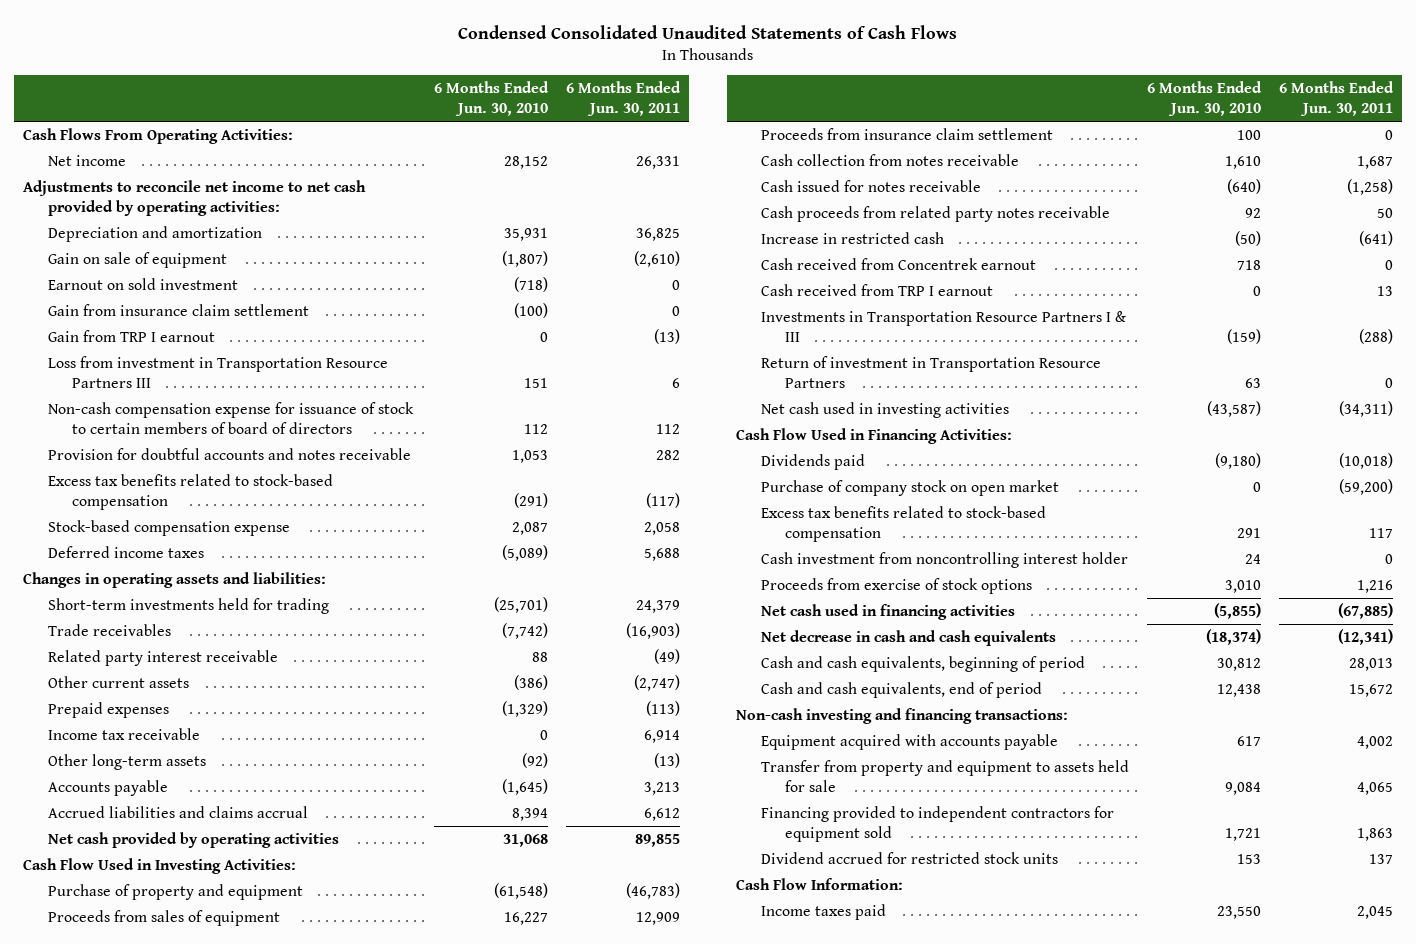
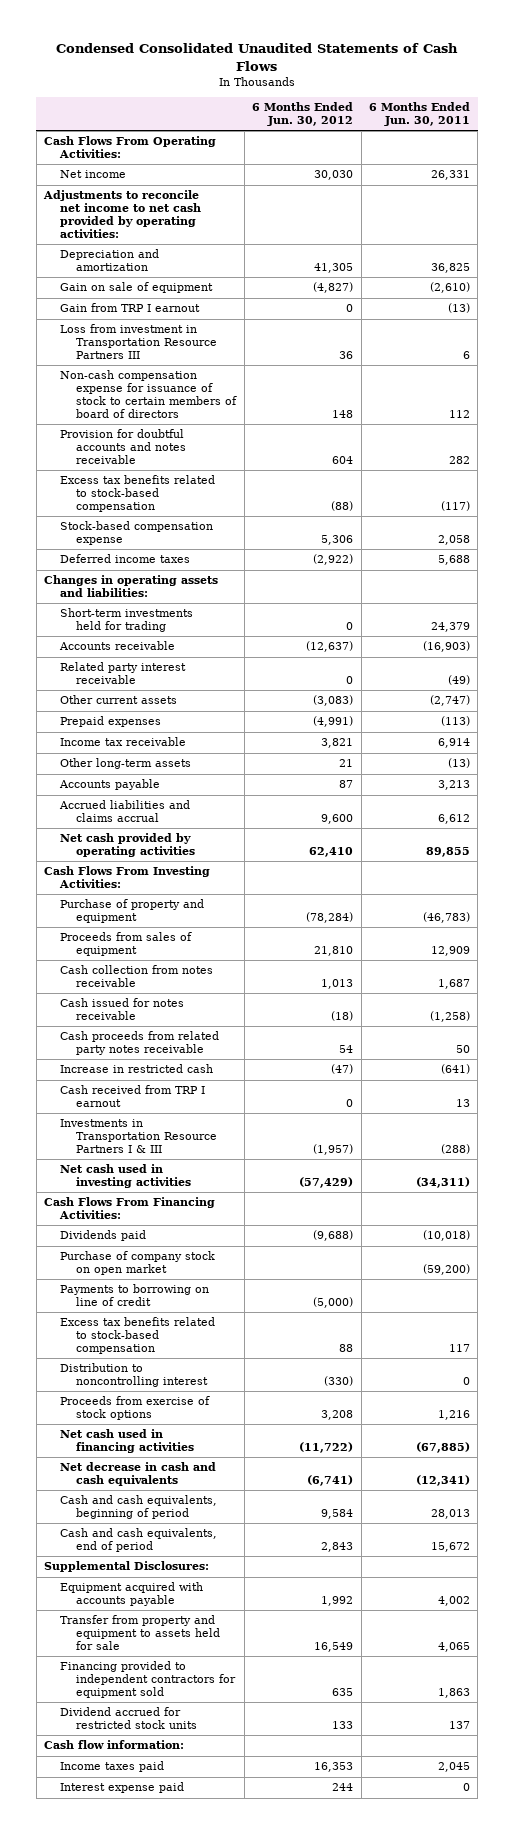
- | 6 Months Ended Jun. 30, 2010 | 6 Months Ended Jun. 30, 2011
+ | 6 Months Ended Jun. 30, 2012 | 6 Months Ended Jun. 30, 2011
- Earnout on sold investment | (718) | 0
- Gain from insurance claim settlement | (100) | 0
- Trade receivables | (7,742) | (16,903)
+ Accounts receivable | (12,637) | (16,903)
- Cash Flow Used in Investing Activities:
+ Cash Flows From Investing Activities:
- Proceeds from insurance claim settlement | 100 | 0
- Cash received from Concentrek earnout | 718 | 0
- Return of investment in Transportation Resource Partners | 63 | 0
- Cash Flow Used in Financing Activities:
+ Cash Flows From Financing Activities:
+ Payments to borrowing on line of credit | (5,000) |
- Cash investment from noncontrolling interest holder | 24 | 0
+ Distribution to noncontrolling interest | (330) | 0
- Non-cash investing and financing transactions:
+ Supplemental Disclosures:
- Cash Flow Information:
+ Cash flow information:
+ Interest expense paid | 244 | 0

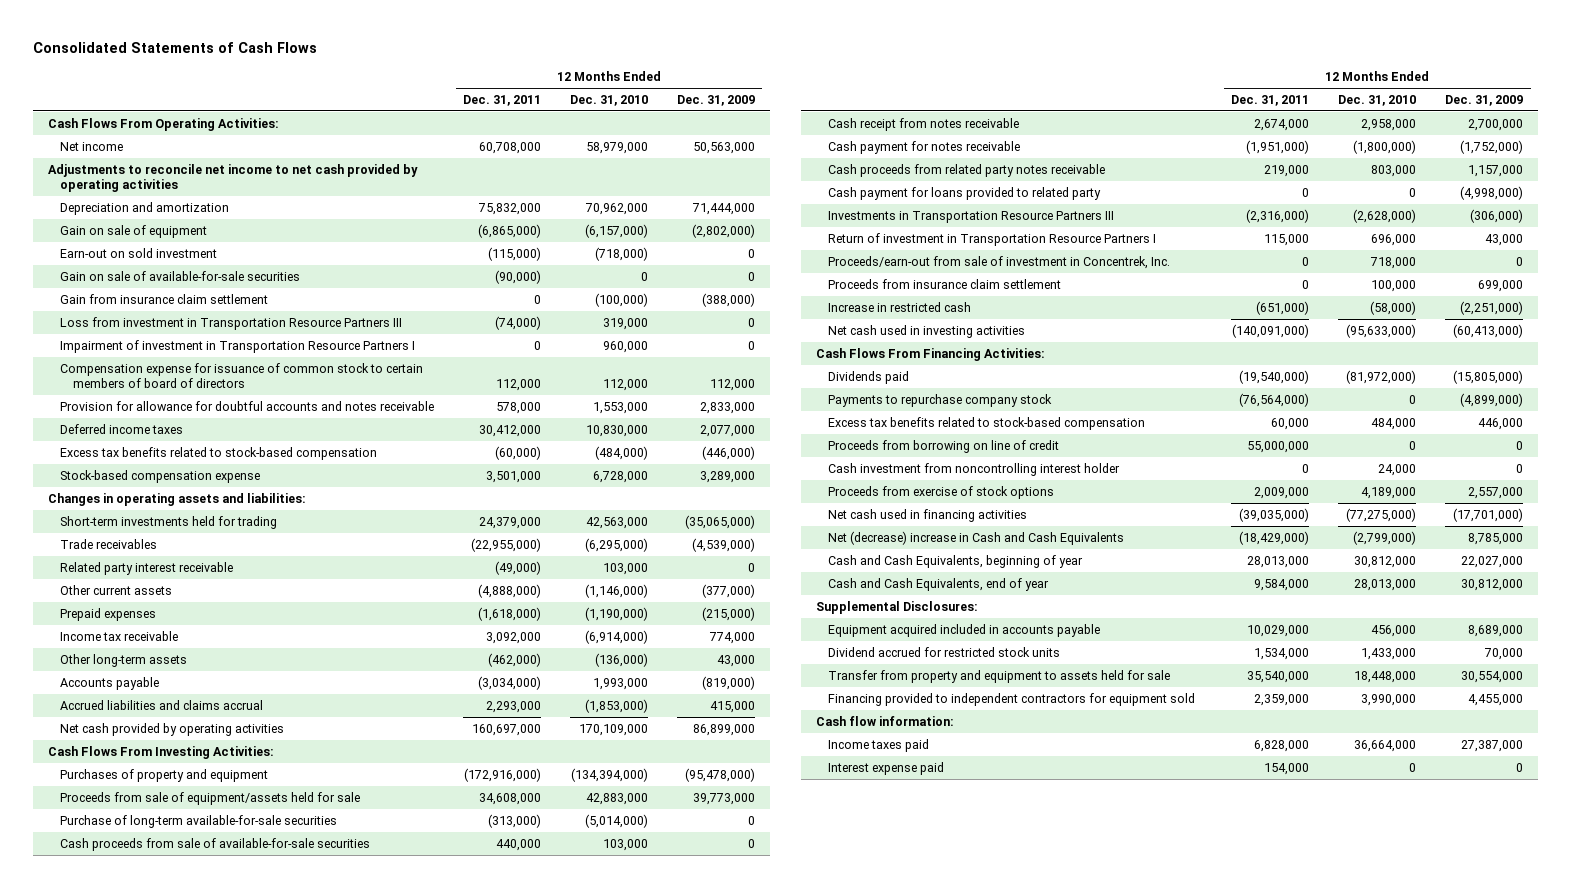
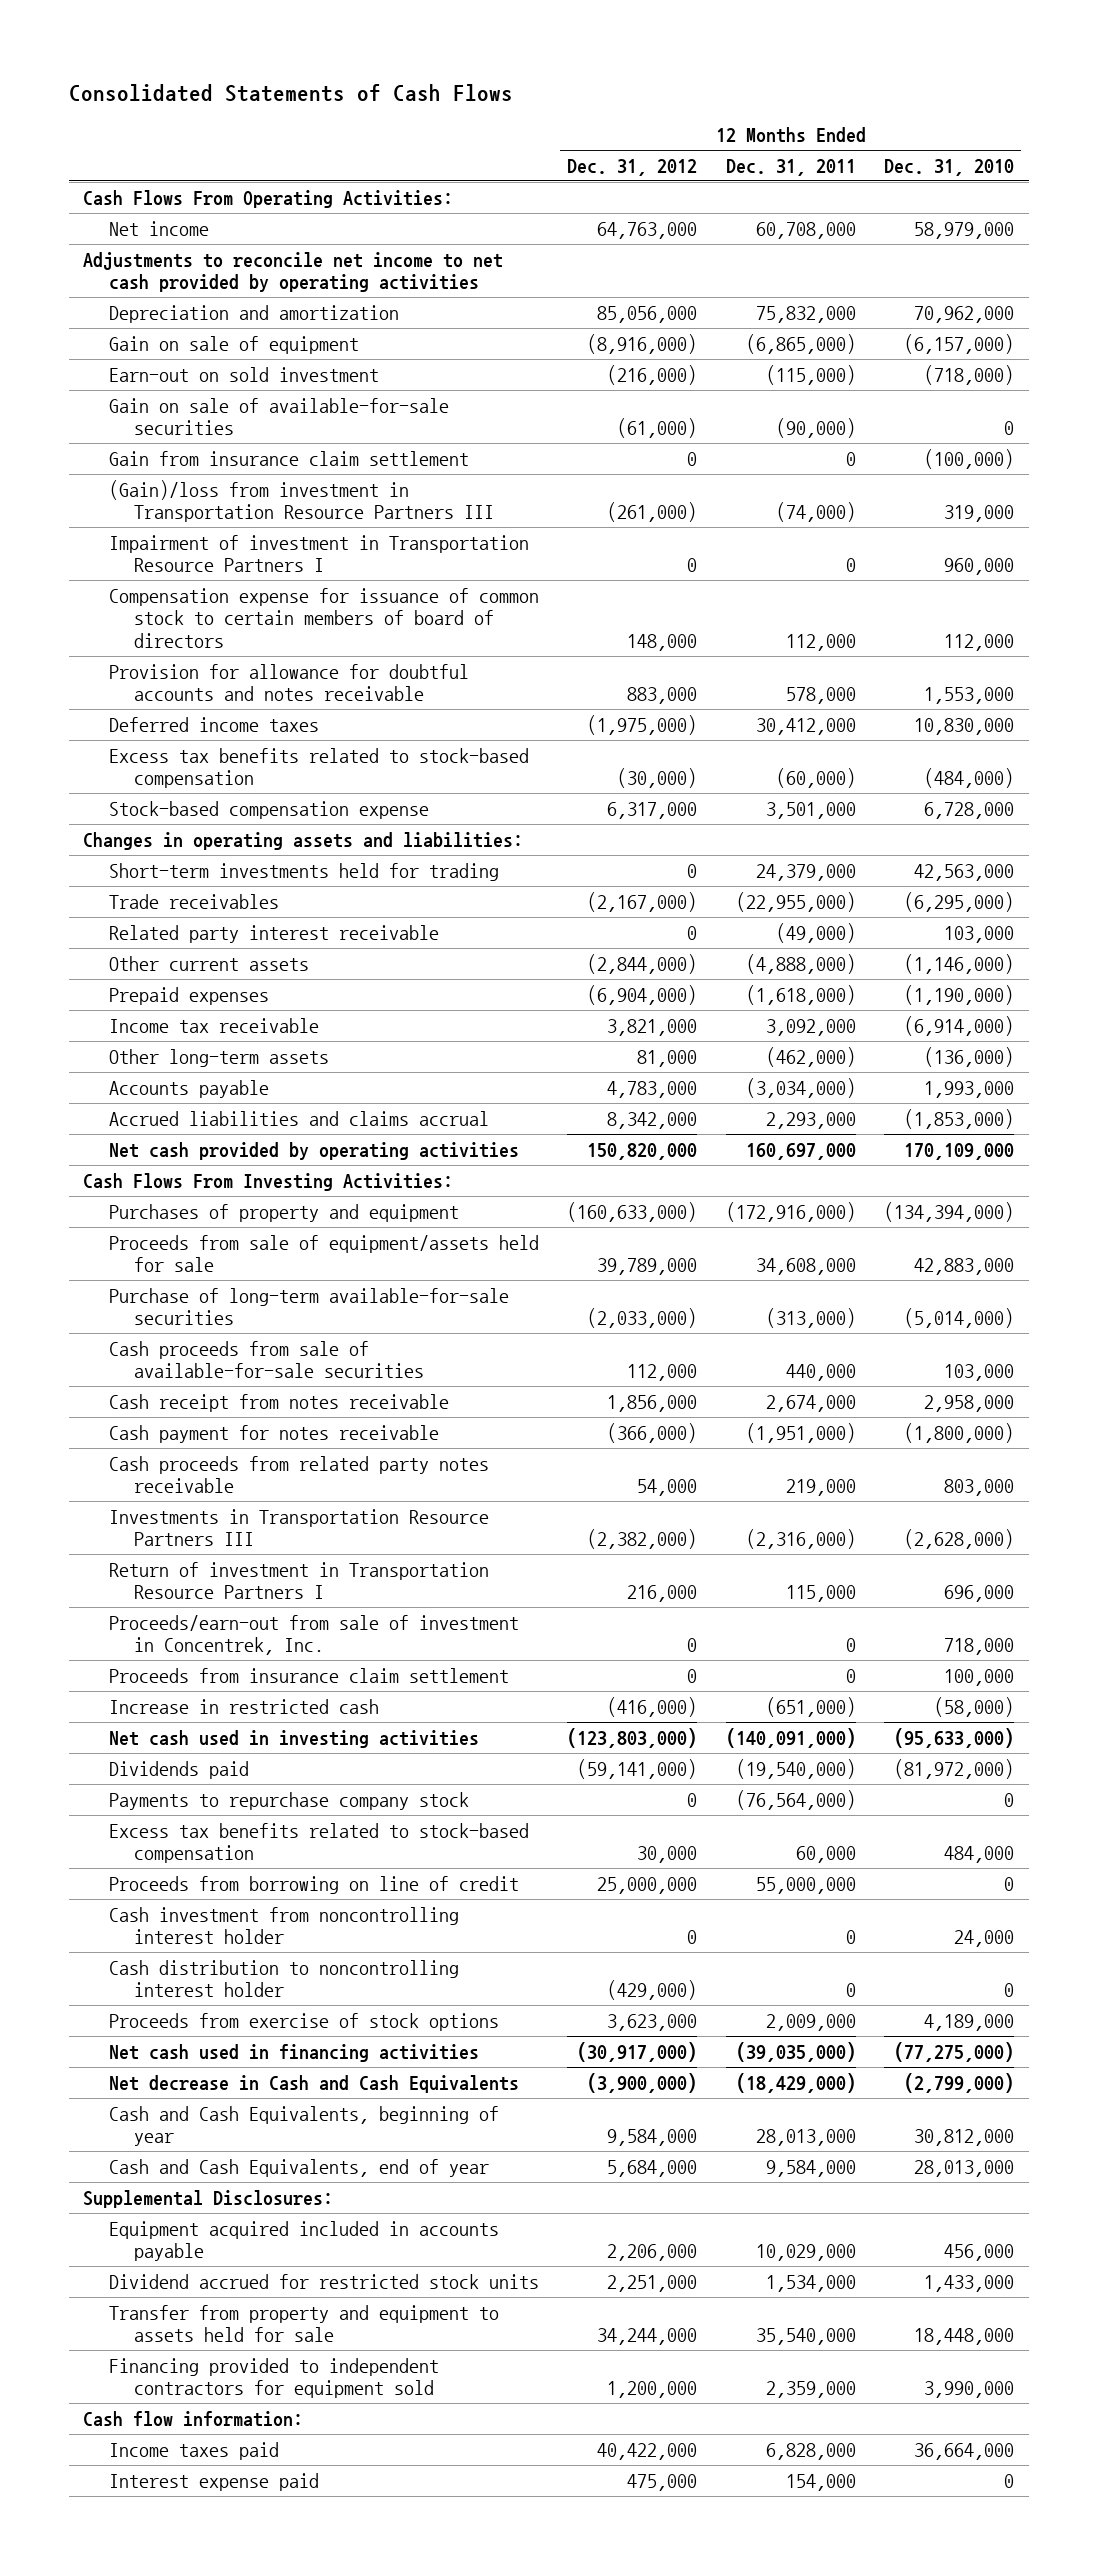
- | 12 Months Ended Dec. 31, 2011 | 12 Months Ended Dec. 31, 2010 | 12 Months Ended Dec. 31, 2009
+ | 12 Months Ended Dec. 31, 2012 | 12 Months Ended Dec. 31, 2011 | 12 Months Ended Dec. 31, 2010
- Loss from investment in Transportation Resource Partners III | (74,000) | 319,000 | 0
+ (Gain)/loss from investment in Transportation Resource Partners III | (261,000) | (74,000) | 319,000
- Cash payment for loans provided to related party | 0 | 0 | (4,998,000)
- Cash Flows From Financing Activities:
+ Cash distribution to noncontrolling interest holder | (429,000) | 0 | 0
- Net (decrease) increase in Cash and Cash Equivalents | (18,429,000) | (2,799,000) | 8,785,000
+ Net decrease in Cash and Cash Equivalents | (3,900,000) | (18,429,000) | (2,799,000)

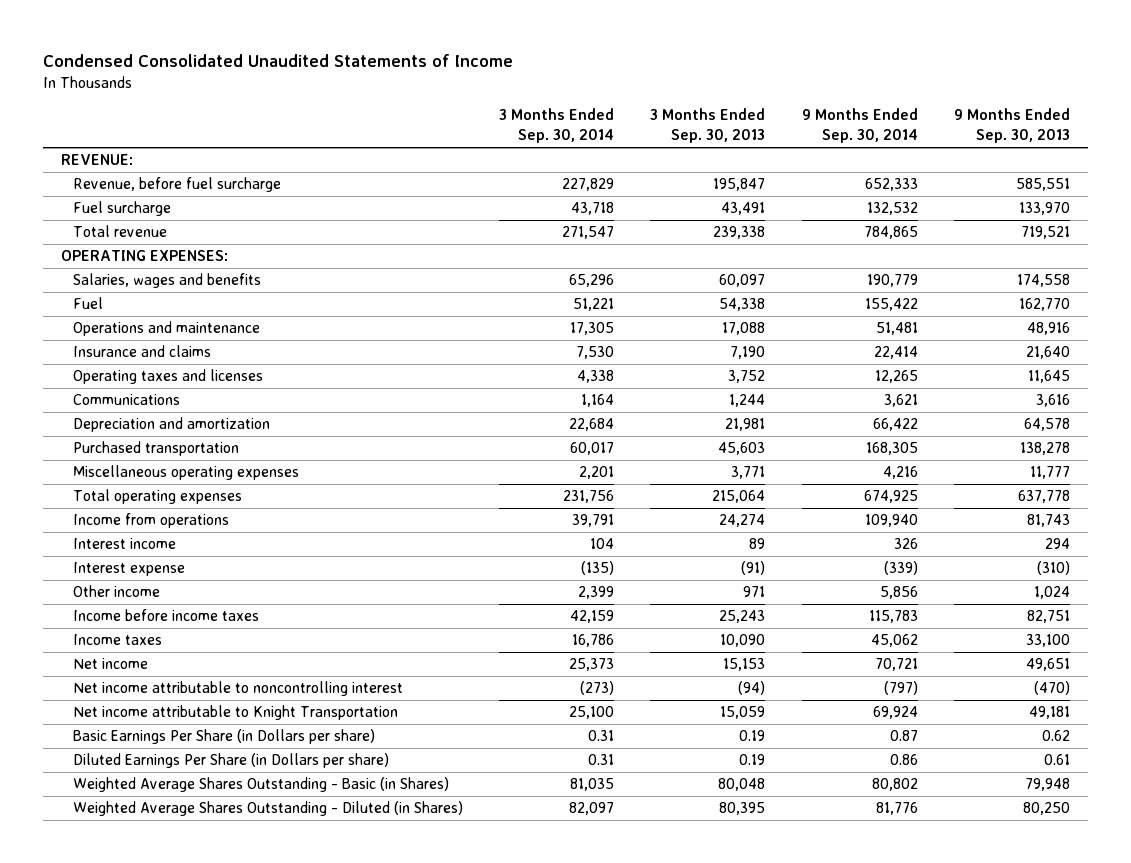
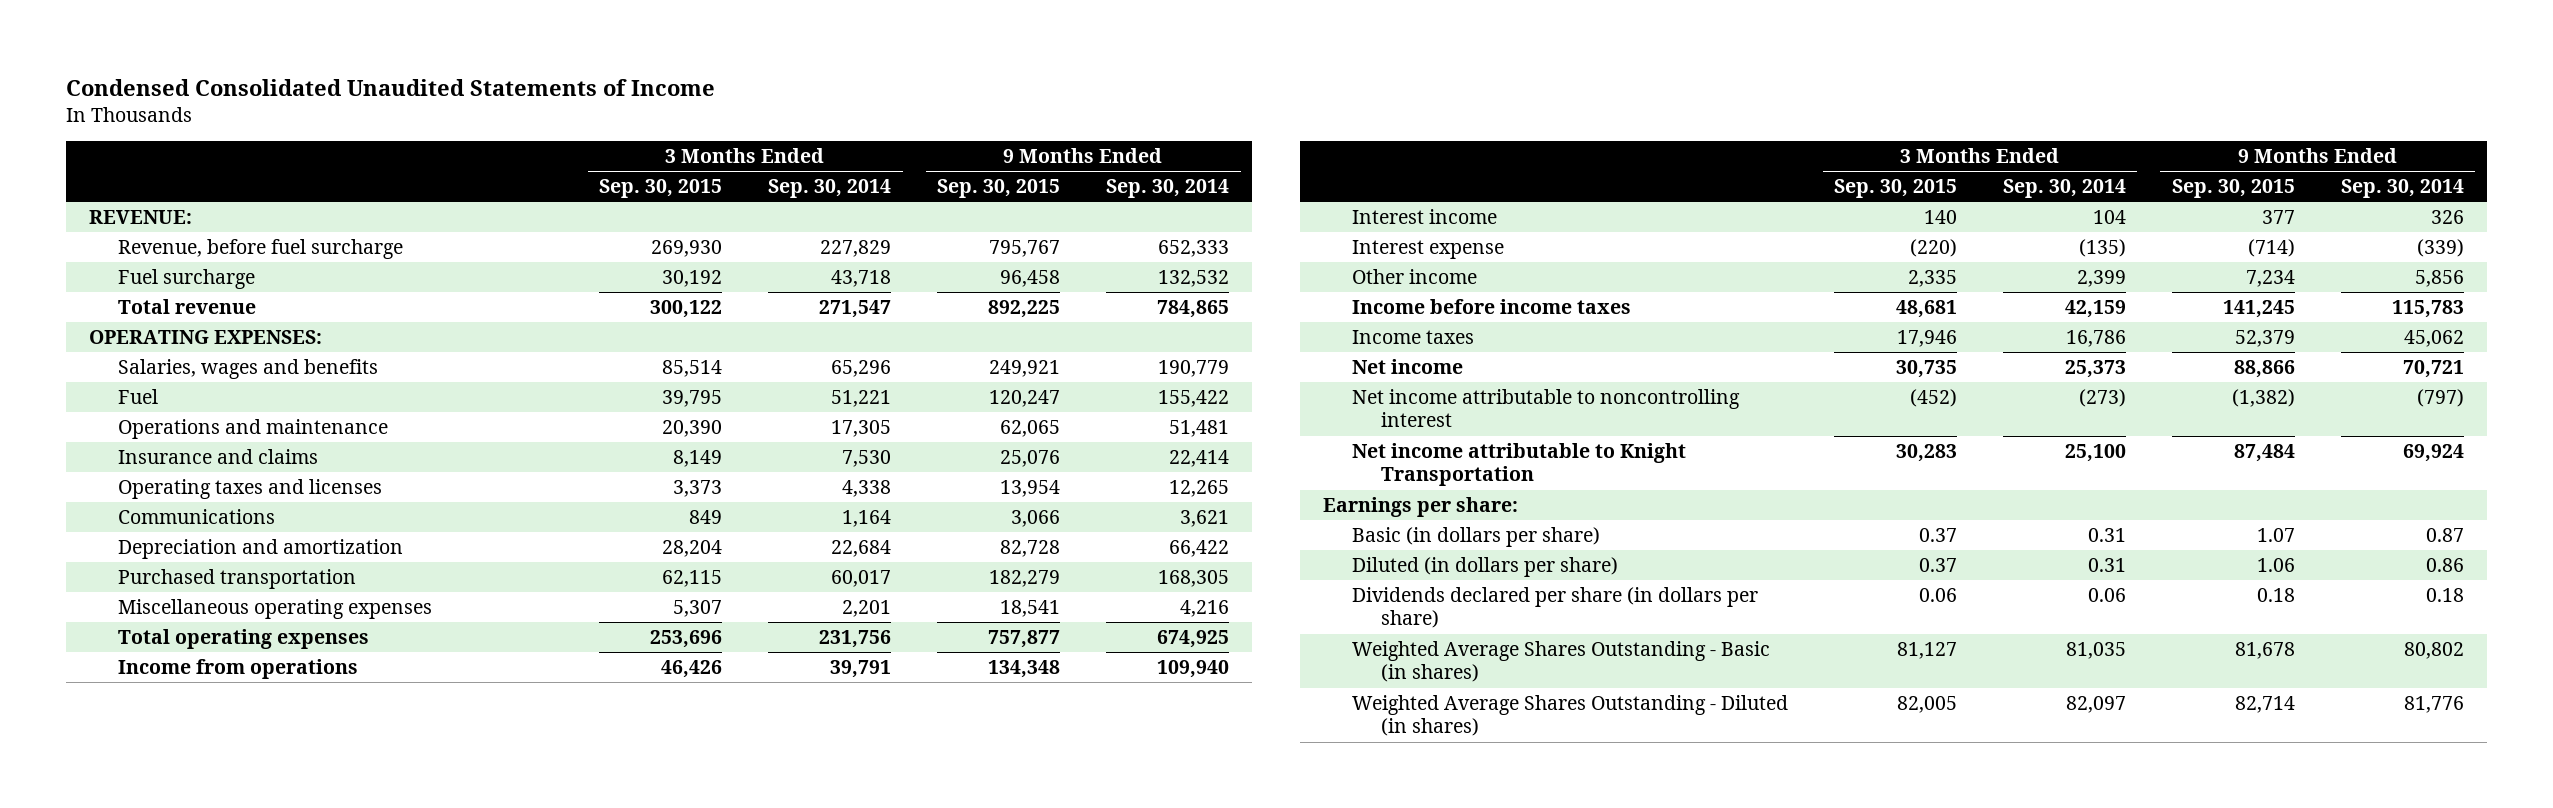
- | 3 Months Ended Sep. 30, 2014 | 3 Months Ended Sep. 30, 2013 | 9 Months Ended Sep. 30, 2014 | 9 Months Ended Sep. 30, 2013
+ | 3 Months Ended Sep. 30, 2015 | 3 Months Ended Sep. 30, 2014 | 9 Months Ended Sep. 30, 2015 | 9 Months Ended Sep. 30, 2014
- Basic Earnings Per Share (in Dollars per share) | 0.31 | 0.19 | 0.87 | 0.62
- Diluted Earnings Per Share (in Dollars per share) | 0.31 | 0.19 | 0.86 | 0.61
- Weighted Average Shares Outstanding - Basic (in Shares) | 81,035 | 80,048 | 80,802 | 79,948
- Weighted Average Shares Outstanding - Diluted (in Shares) | 82,097 | 80,395 | 81,776 | 80,250
+ Earnings per share:
+ Basic (in dollars per share) | 0.37 | 0.31 | 1.07 | 0.87
+ Diluted (in dollars per share) | 0.37 | 0.31 | 1.06 | 0.86
+ Dividends declared per share (in dollars per share) | 0.06 | 0.06 | 0.18 | 0.18
+ Weighted Average Shares Outstanding - Basic (in shares) | 81,127 | 81,035 | 81,678 | 80,802
+ Weighted Average Shares Outstanding - Diluted (in shares) | 82,005 | 82,097 | 82,714 | 81,776

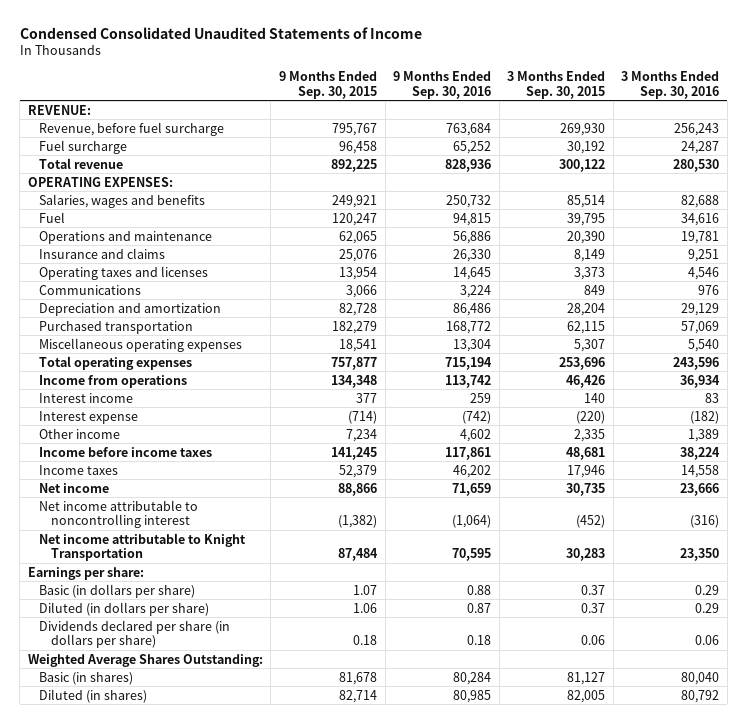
- | 3 Months Ended Sep. 30, 2015 | 3 Months Ended Sep. 30, 2014 | 9 Months Ended Sep. 30, 2015 | 9 Months Ended Sep. 30, 2014
+ | 9 Months Ended Sep. 30, 2015 | 9 Months Ended Sep. 30, 2016 | 3 Months Ended Sep. 30, 2015 | 3 Months Ended Sep. 30, 2016
- Weighted Average Shares Outstanding - Basic (in shares) | 81,127 | 81,035 | 81,678 | 80,802
- Weighted Average Shares Outstanding - Diluted (in shares) | 82,005 | 82,097 | 82,714 | 81,776
+ Weighted Average Shares Outstanding:
+ Basic (in shares) | 81,678 | 80,284 | 81,127 | 80,040
+ Diluted (in shares) | 82,714 | 80,985 | 82,005 | 80,792

